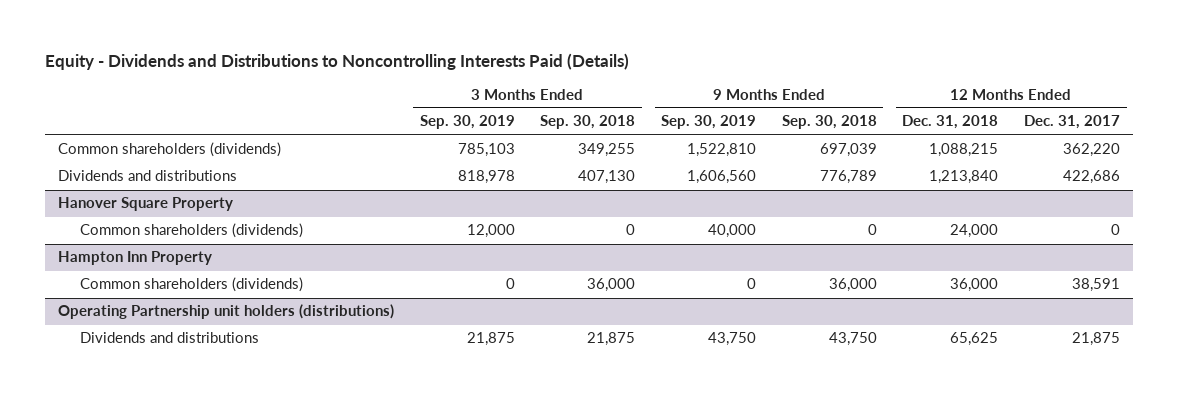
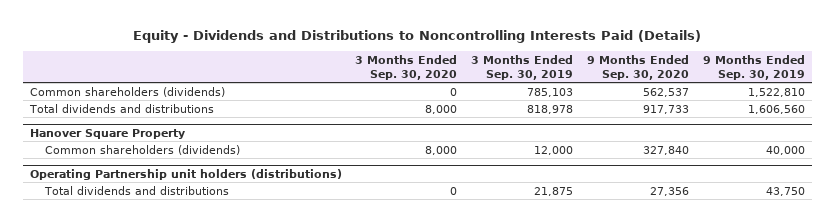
- | 3 Months Ended Sep. 30, 2019 | 3 Months Ended Sep. 30, 2018 | 9 Months Ended Sep. 30, 2019 | 9 Months Ended Sep. 30, 2018 | 12 Months Ended Dec. 31, 2018 | 12 Months Ended Dec. 31, 2017
+ | 3 Months Ended Sep. 30, 2020 | 3 Months Ended Sep. 30, 2019 | 9 Months Ended Sep. 30, 2020 | 9 Months Ended Sep. 30, 2019
- Dividends and distributions | 818,978 | 407,130 | 1,606,560 | 776,789 | 1,213,840 | 422,686
+ Total dividends and distributions | 8,000 | 818,978 | 917,733 | 1,606,560
- Hampton Inn Property
- Common shareholders (dividends) | 0 | 36,000 | 0 | 36,000 | 36,000 | 38,591
@ Operating Partnership unit holders (distributions)
- Dividends and distributions | 21,875 | 21,875 | 43,750 | 43,750 | 65,625 | 21,875
+ Total dividends and distributions | 0 | 21,875 | 27,356 | 43,750

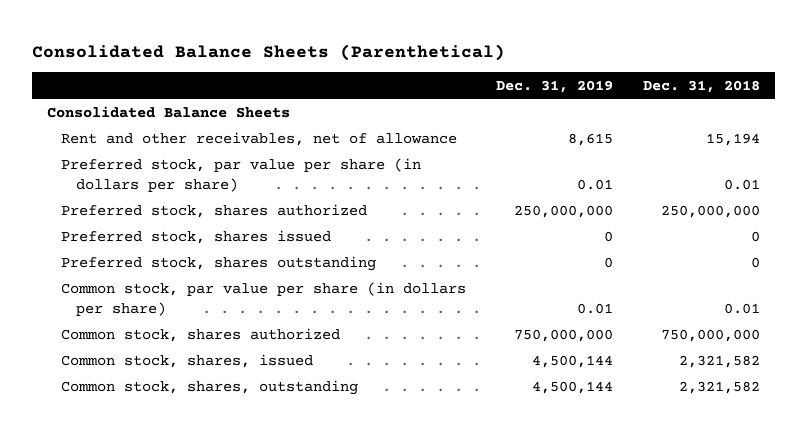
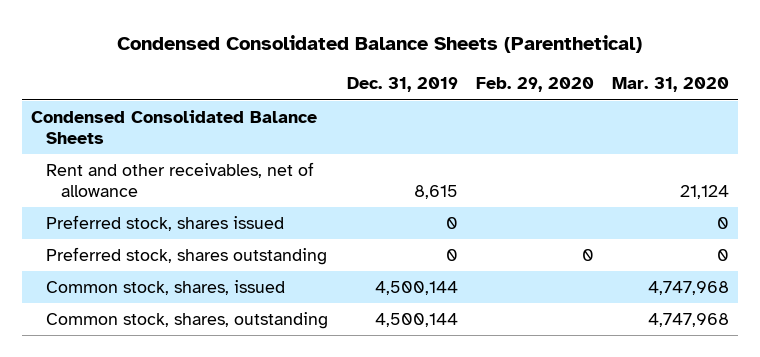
- Consolidated Balance Sheets (Parenthetical)
+ Condensed Consolidated Balance Sheets (Parenthetical)
- | Dec. 31, 2019 | Dec. 31, 2018
+ | Dec. 31, 2019 | Feb. 29, 2020 | Mar. 31, 2020
- Consolidated Balance Sheets
+ Condensed Consolidated Balance Sheets
- Preferred stock, par value per share (in dollars per share) | 0.01 | 0.01
- Preferred stock, shares authorized | 250,000,000 | 250,000,000
- Common stock, par value per share (in dollars per share) | 0.01 | 0.01
- Common stock, shares authorized | 750,000,000 | 750,000,000

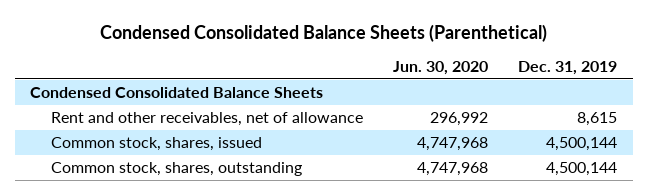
- | Dec. 31, 2019 | Feb. 29, 2020 | Mar. 31, 2020
+ | Jun. 30, 2020 | Dec. 31, 2019
- Preferred stock, shares issued | 0 | | 0
- Preferred stock, shares outstanding | 0 | 0 | 0

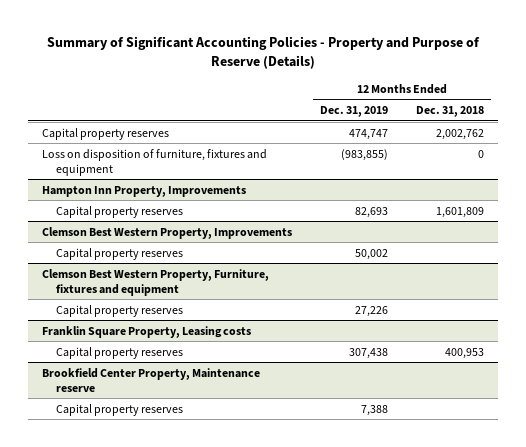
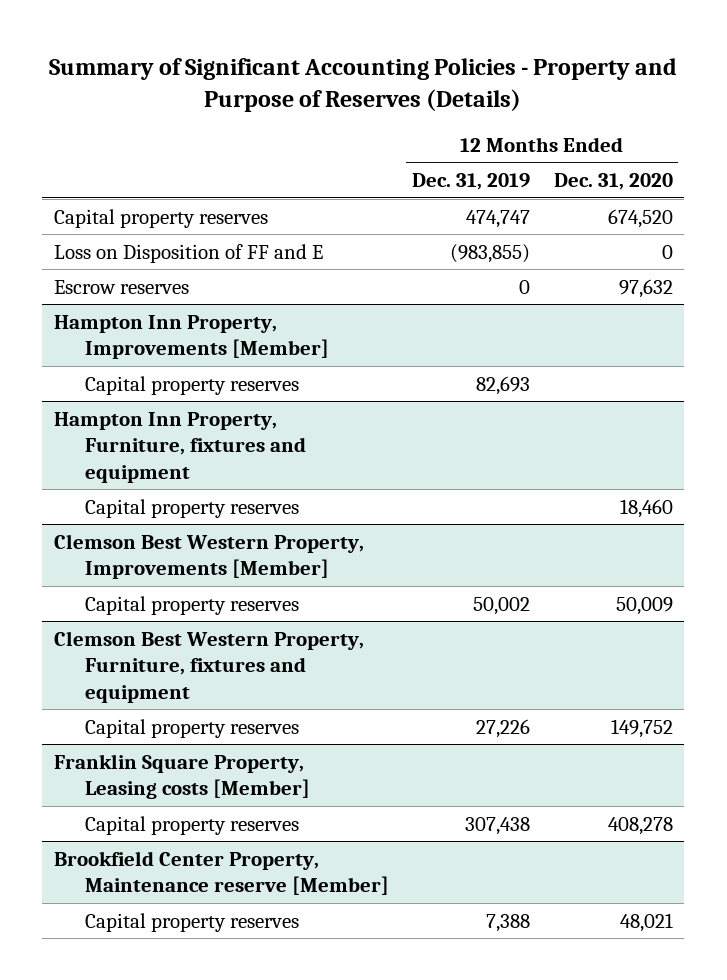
- Summary of Significant Accounting Policies - Property and Purpose of Reserve (Details)
+ Summary of Significant Accounting Policies - Property and Purpose of Reserves (Details)
- | 12 Months Ended Dec. 31, 2019 | 12 Months Ended Dec. 31, 2018
+ | 12 Months Ended Dec. 31, 2019 | 12 Months Ended Dec. 31, 2020
- Loss on disposition of furniture, fixtures and equipment | (983,855) | 0
- Hampton Inn Property, Improvements
+ Loss on Disposition of FF and E | (983,855) | 0
+ Escrow reserves | 0 | 97,632
+ Hampton Inn Property, Improvements [Member]
- Clemson Best Western Property, Improvements
+ Hampton Inn Property, Furniture, fixtures and equipment
+ Capital property reserves | | 18,460
+ Clemson Best Western Property, Improvements [Member]
- Franklin Square Property, Leasing costs
+ Franklin Square Property, Leasing costs [Member]
- Brookfield Center Property, Maintenance reserve
+ Brookfield Center Property, Maintenance reserve [Member]

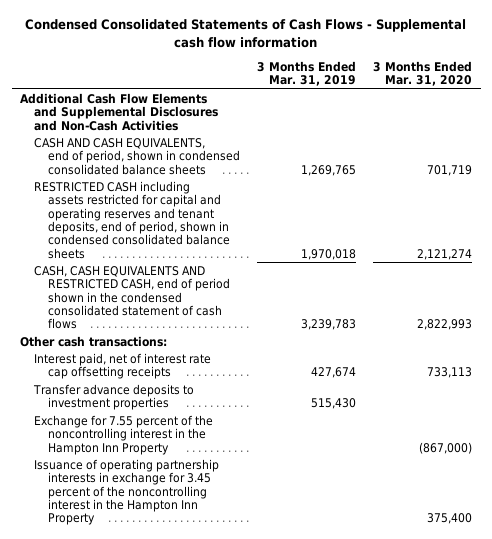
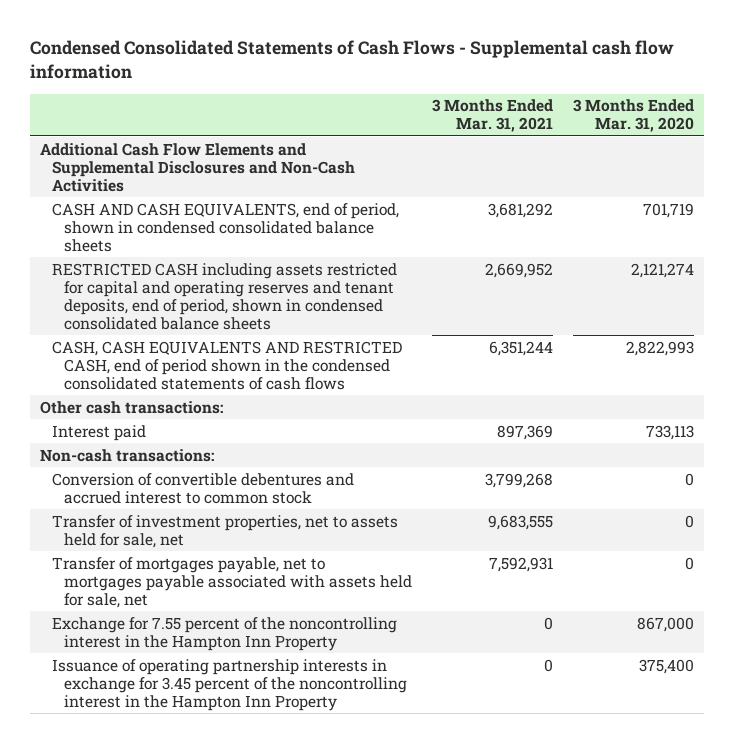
- | 3 Months Ended Mar. 31, 2019 | 3 Months Ended Mar. 31, 2020
+ | 3 Months Ended Mar. 31, 2021 | 3 Months Ended Mar. 31, 2020
- CASH, CASH EQUIVALENTS AND RESTRICTED CASH, end of period shown in the condensed consolidated statement of cash flows | 3,239,783 | 2,822,993
+ CASH, CASH EQUIVALENTS AND RESTRICTED CASH, end of period shown in the condensed consolidated statements of cash flows | 6,351,244 | 2,822,993
- Interest paid, net of interest rate cap offsetting receipts | 427,674 | 733,113
- Transfer advance deposits to investment properties | 515,430 |
- Exchange for 7.55 percent of the noncontrolling interest in the Hampton Inn Property | | (867,000)
+ Interest paid | 897,369 | 733,113
+ Non-cash transactions:
+ Conversion of convertible debentures and accrued interest to common stock | 3,799,268 | 0
+ Transfer of investment properties, net to assets held for sale, net | 9,683,555 | 0
+ Transfer of mortgages payable, net to mortgages payable associated with assets held for sale, net | 7,592,931 | 0
+ Exchange for 7.55 percent of the noncontrolling interest in the Hampton Inn Property | 0 | 867,000

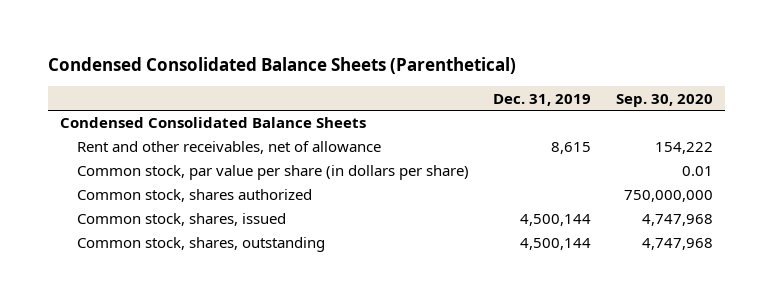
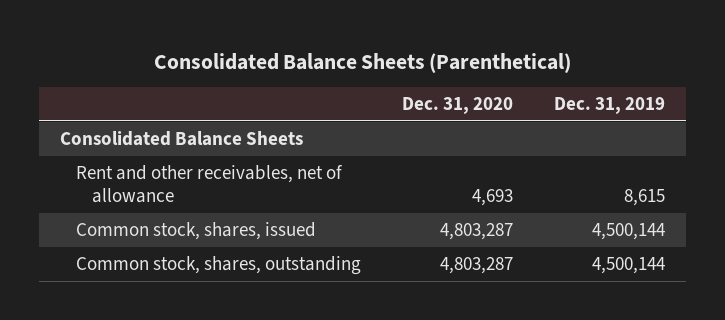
- Condensed Consolidated Balance Sheets (Parenthetical)
+ Consolidated Balance Sheets (Parenthetical)
- | Dec. 31, 2019 | Sep. 30, 2020
+ | Dec. 31, 2020 | Dec. 31, 2019
- Condensed Consolidated Balance Sheets
+ Consolidated Balance Sheets
- Common stock, par value per share (in dollars per share) | | 0.01
- Common stock, shares authorized | | 750,000,000

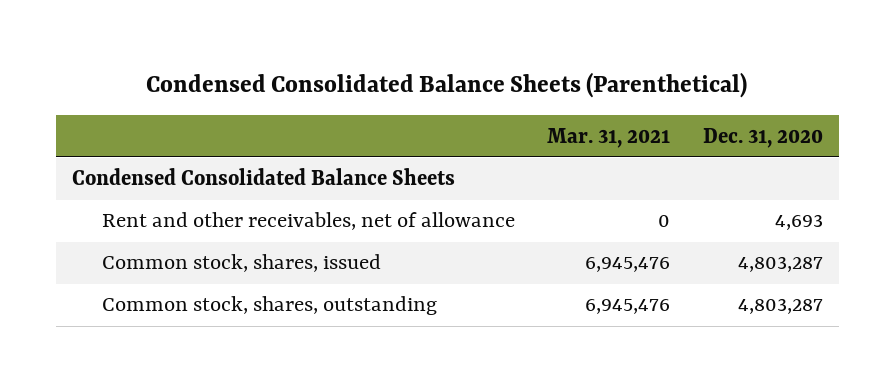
- Consolidated Balance Sheets (Parenthetical)
+ Condensed Consolidated Balance Sheets (Parenthetical)
- | Dec. 31, 2020 | Dec. 31, 2019
+ | Mar. 31, 2021 | Dec. 31, 2020
- Consolidated Balance Sheets
+ Condensed Consolidated Balance Sheets

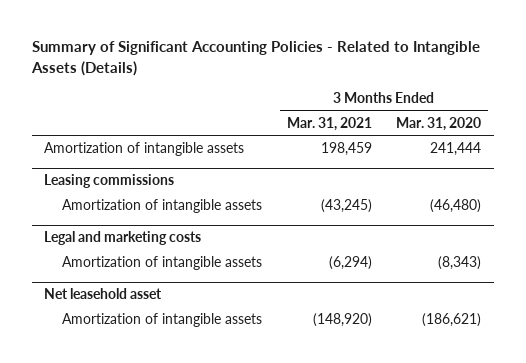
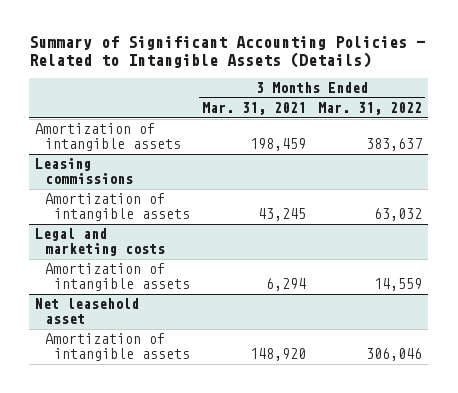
- | 3 Months Ended Mar. 31, 2021 | 3 Months Ended Mar. 31, 2020
+ | 3 Months Ended Mar. 31, 2021 | 3 Months Ended Mar. 31, 2022
@ Leasing commissions
- Amortization of intangible assets | (43,245) | (46,480)
+ Amortization of intangible assets | 43,245 | 63,032
@ Legal and marketing costs
- Amortization of intangible assets | (6,294) | (8,343)
+ Amortization of intangible assets | 6,294 | 14,559
@ Net leasehold asset
- Amortization of intangible assets | (148,920) | (186,621)
+ Amortization of intangible assets | 148,920 | 306,046

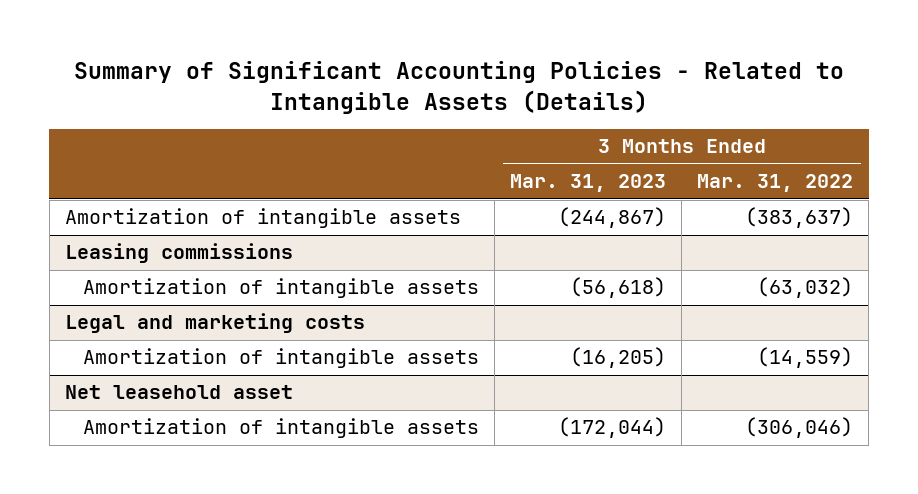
- | 3 Months Ended Mar. 31, 2021 | 3 Months Ended Mar. 31, 2022
+ | 3 Months Ended Mar. 31, 2023 | 3 Months Ended Mar. 31, 2022
- Amortization of intangible assets | 198,459 | 383,637
+ Amortization of intangible assets | (244,867) | (383,637)
@ Leasing commissions
- Amortization of intangible assets | 43,245 | 63,032
+ Amortization of intangible assets | (56,618) | (63,032)
@ Legal and marketing costs
- Amortization of intangible assets | 6,294 | 14,559
+ Amortization of intangible assets | (16,205) | (14,559)
@ Net leasehold asset
- Amortization of intangible assets | 148,920 | 306,046
+ Amortization of intangible assets | (172,044) | (306,046)

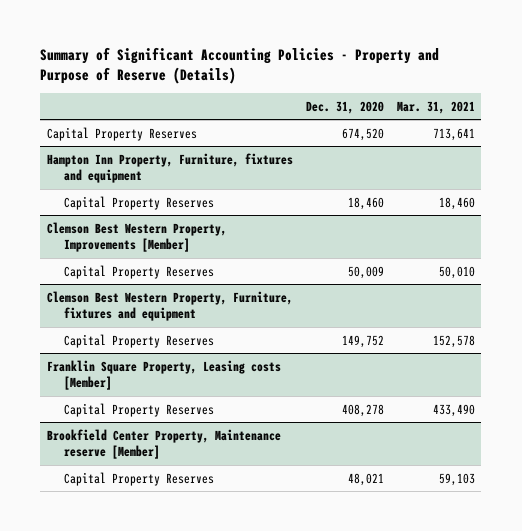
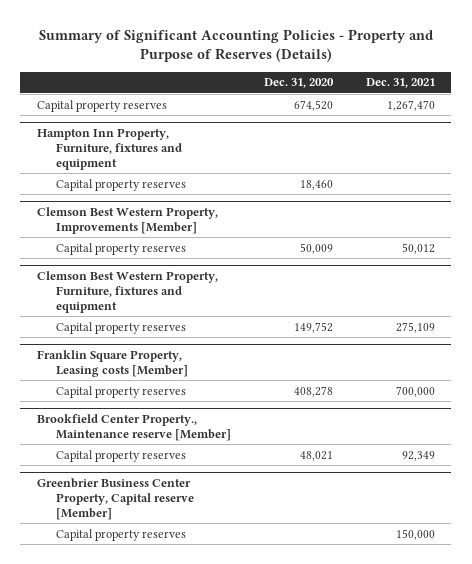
- Summary of Significant Accounting Policies - Property and Purpose of Reserve (Details)
+ Summary of Significant Accounting Policies - Property and Purpose of Reserves (Details)
- | Dec. 31, 2020 | Mar. 31, 2021
+ | Dec. 31, 2020 | Dec. 31, 2021
- Capital Property Reserves | 674,520 | 713,641
+ Capital property reserves | 674,520 | 1,267,470
@ Hampton Inn Property, Furniture, fixtures and equipment
- Capital Property Reserves | 18,460 | 18,460
+ Capital property reserves | 18,460 |
@ Clemson Best Western Property, Improvements [Member]
- Capital Property Reserves | 50,009 | 50,010
+ Capital property reserves | 50,009 | 50,012
@ Clemson Best Western Property, Furniture, fixtures and equipment
- Capital Property Reserves | 149,752 | 152,578
+ Capital property reserves | 149,752 | 275,109
@ Franklin Square Property, Leasing costs [Member]
- Capital Property Reserves | 408,278 | 433,490
- Brookfield Center Property, Maintenance reserve [Member]
- Capital Property Reserves | 48,021 | 59,103
@ Franklin Square Property, Leasing costs [Member]
+ Capital property reserves | 408,278 | 700,000
+ Brookfield Center Property., Maintenance reserve [Member]
+ Capital property reserves | 48,021 | 92,349
+ Greenbrier Business Center Property, Capital reserve [Member]
+ Capital property reserves | | 150,000

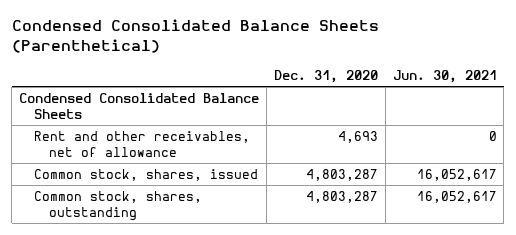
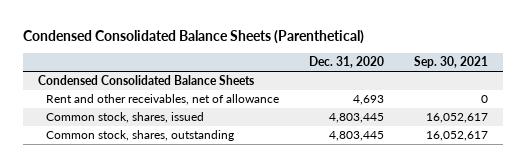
- | Dec. 31, 2020 | Jun. 30, 2021
+ | Dec. 31, 2020 | Sep. 30, 2021
- Common stock, shares, issued | 4,803,287 | 16,052,617
- Common stock, shares, outstanding | 4,803,287 | 16,052,617
+ Common stock, shares, issued | 4,803,445 | 16,052,617
+ Common stock, shares, outstanding | 4,803,445 | 16,052,617

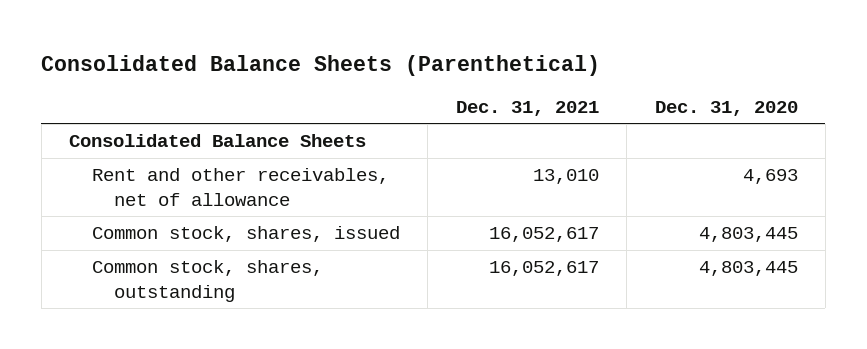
- Condensed Consolidated Balance Sheets (Parenthetical)
+ Consolidated Balance Sheets (Parenthetical)
- | Dec. 31, 2020 | Sep. 30, 2021
+ | Dec. 31, 2021 | Dec. 31, 2020
- Condensed Consolidated Balance Sheets
+ Consolidated Balance Sheets

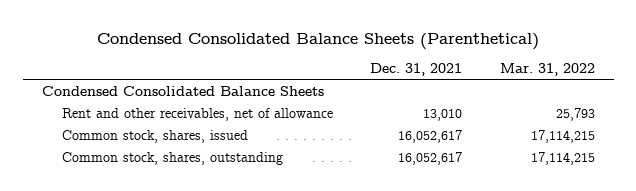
- Consolidated Balance Sheets (Parenthetical)
+ Condensed Consolidated Balance Sheets (Parenthetical)
- | Dec. 31, 2021 | Dec. 31, 2020
+ | Dec. 31, 2021 | Mar. 31, 2022
- Consolidated Balance Sheets
+ Condensed Consolidated Balance Sheets

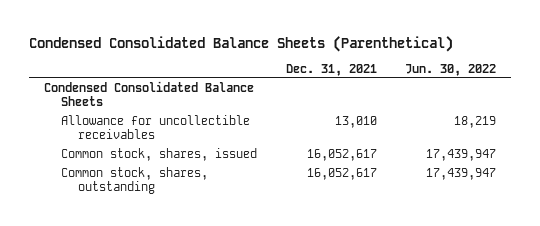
- | Dec. 31, 2021 | Mar. 31, 2022
+ | Dec. 31, 2021 | Jun. 30, 2022
- Rent and other receivables, net of allowance | 13,010 | 25,793
+ Allowance for uncollectible receivables | 13,010 | 18,219

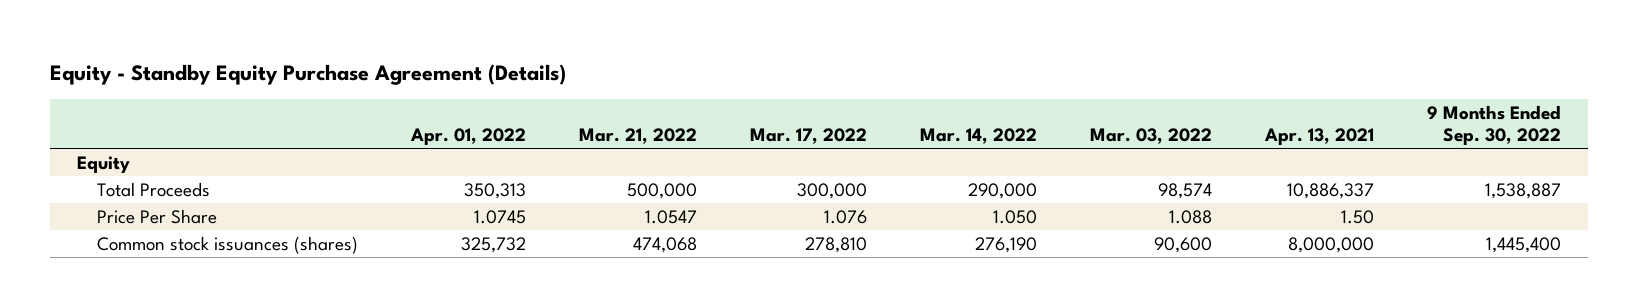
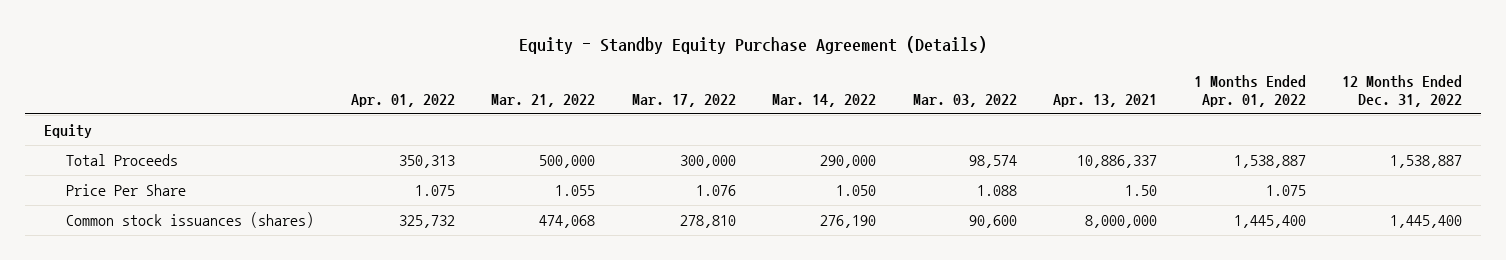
- | Apr. 01, 2022 | Mar. 21, 2022 | Mar. 17, 2022 | Mar. 14, 2022 | Mar. 03, 2022 | Apr. 13, 2021 | 9 Months Ended Sep. 30, 2022
+ | Apr. 01, 2022 | Mar. 21, 2022 | Mar. 17, 2022 | Mar. 14, 2022 | Mar. 03, 2022 | Apr. 13, 2021 | 1 Months Ended Apr. 01, 2022 | 12 Months Ended Dec. 31, 2022
- Price Per Share | 1.0745 | 1.0547 | 1.076 | 1.050 | 1.088 | 1.50 |
+ Price Per Share | 1.075 | 1.055 | 1.076 | 1.050 | 1.088 | 1.50 | 1.075 |

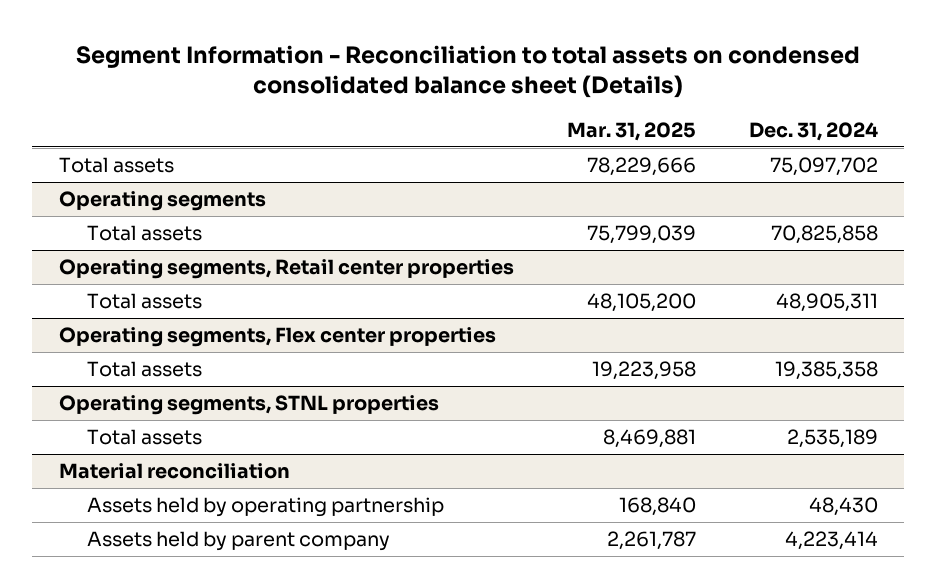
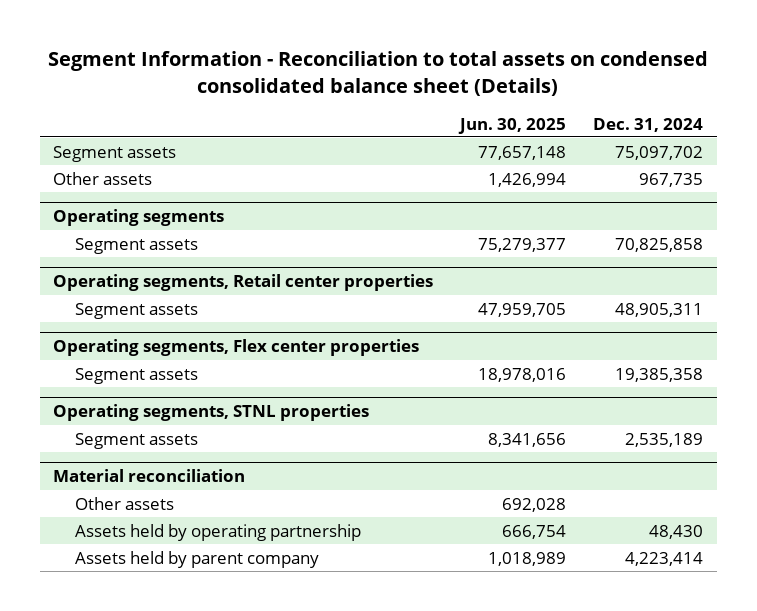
- | Mar. 31, 2025 | Dec. 31, 2024
+ | Jun. 30, 2025 | Dec. 31, 2024
- Total assets | 78,229,666 | 75,097,702
+ Segment assets | 77,657,148 | 75,097,702
+ Other assets | 1,426,994 | 967,735
@ Operating segments
- Total assets | 75,799,039 | 70,825,858
+ Segment assets | 75,279,377 | 70,825,858
@ Operating segments, Retail center properties
- Total assets | 48,105,200 | 48,905,311
+ Segment assets | 47,959,705 | 48,905,311
@ Operating segments, Flex center properties
- Total assets | 19,223,958 | 19,385,358
+ Segment assets | 18,978,016 | 19,385,358
@ Operating segments, STNL properties
- Total assets | 8,469,881 | 2,535,189
+ Segment assets | 8,341,656 | 2,535,189
@ Material reconciliation
+ Other assets | 692,028 |

